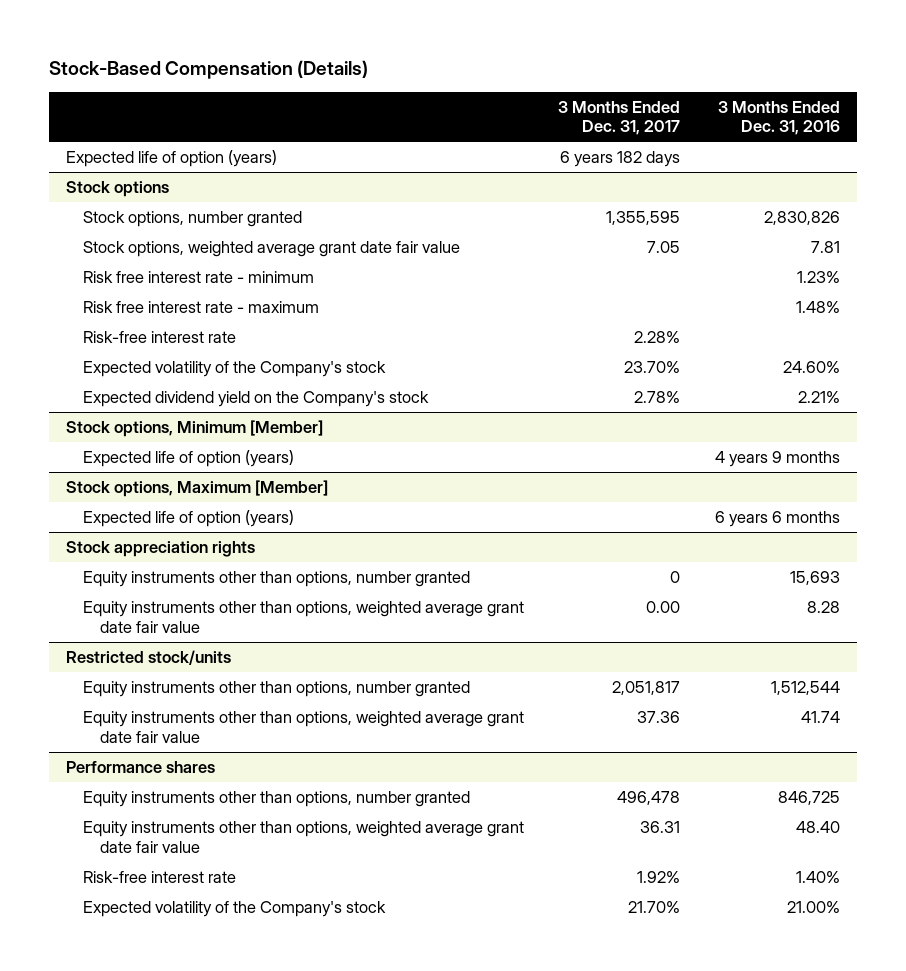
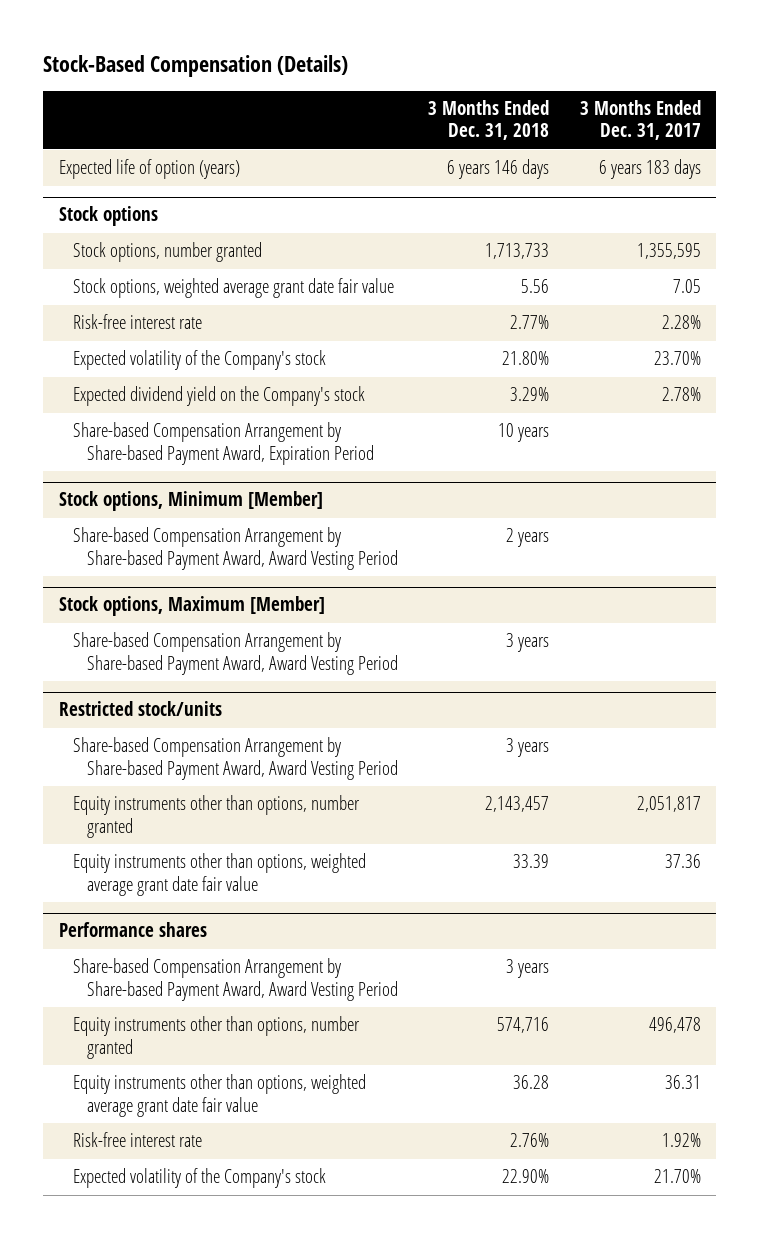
- | 3 Months Ended Dec. 31, 2017 | 3 Months Ended Dec. 31, 2016
+ | 3 Months Ended Dec. 31, 2018 | 3 Months Ended Dec. 31, 2017
- Expected life of option (years) | 6 years 182 days |
+ Expected life of option (years) | 6 years 146 days | 6 years 183 days
@ Stock options
- Risk free interest rate - minimum | | 1.23%
- Risk free interest rate - maximum | | 1.48%
+ Share-based Compensation Arrangement by Share-based Payment Award, Expiration Period | 10 years |
@ Stock options, Minimum [Member]
- Expected life of option (years) | | 4 years 9 months
+ Share-based Compensation Arrangement by Share-based Payment Award, Award Vesting Period | 2 years |
@ Stock options, Maximum [Member]
- Expected life of option (years) | | 6 years 6 months
- Stock appreciation rights
- Equity instruments other than options, number granted | 0 | 15,693
- Equity instruments other than options, weighted average grant date fair value | 0.00 | 8.28
@ Stock options, Maximum [Member]
+ Share-based Compensation Arrangement by Share-based Payment Award, Award Vesting Period | 3 years |
@ Restricted stock/units
+ Share-based Compensation Arrangement by Share-based Payment Award, Award Vesting Period | 3 years |
@ Performance shares
+ Share-based Compensation Arrangement by Share-based Payment Award, Award Vesting Period | 3 years |

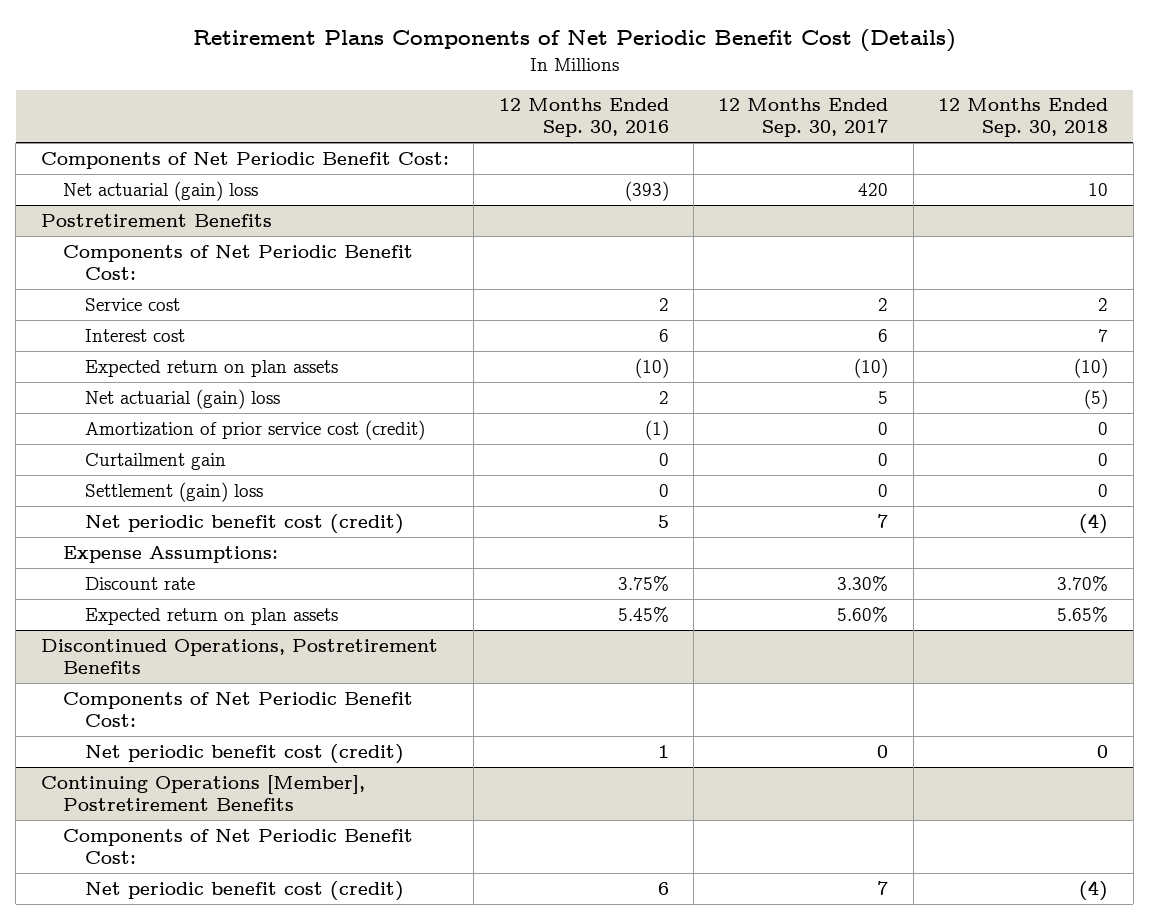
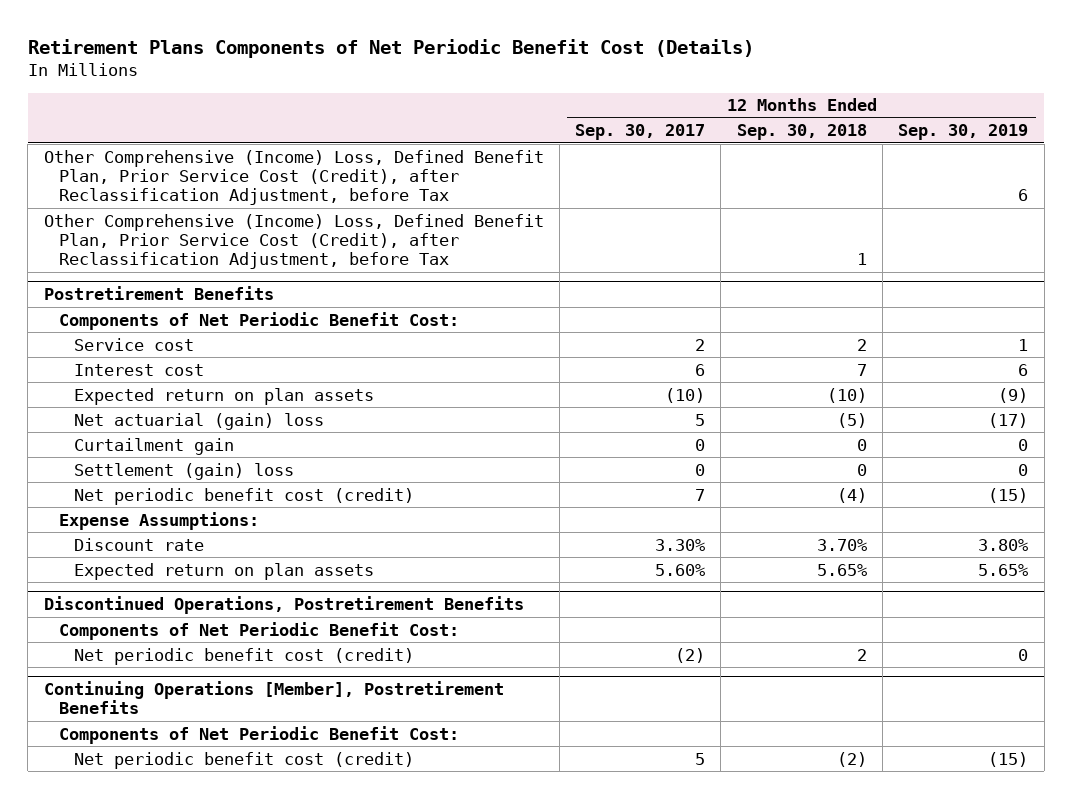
- | 12 Months Ended Sep. 30, 2016 | 12 Months Ended Sep. 30, 2017 | 12 Months Ended Sep. 30, 2018
+ | 12 Months Ended Sep. 30, 2017 | 12 Months Ended Sep. 30, 2018 | 12 Months Ended Sep. 30, 2019
- Components of Net Periodic Benefit Cost:
- Net actuarial (gain) loss | (393) | 420 | 10
+ Other Comprehensive (Income) Loss, Defined Benefit Plan, Prior Service Cost (Credit), after Reclassification Adjustment, before Tax | | | 6
+ Other Comprehensive (Income) Loss, Defined Benefit Plan, Prior Service Cost (Credit), after Reclassification Adjustment, before Tax | | 1 |
@ Postretirement Benefits
- Amortization of prior service cost (credit) | (1) | 0 | 0
@ Discontinued Operations, Postretirement Benefits
- Net periodic benefit cost (credit) | 1 | 0 | 0
+ Net periodic benefit cost (credit) | (2) | 2 | 0
@ Continuing Operations [Member], Postretirement Benefits
- Net periodic benefit cost (credit) | 6 | 7 | (4)
+ Net periodic benefit cost (credit) | 5 | (2) | (15)

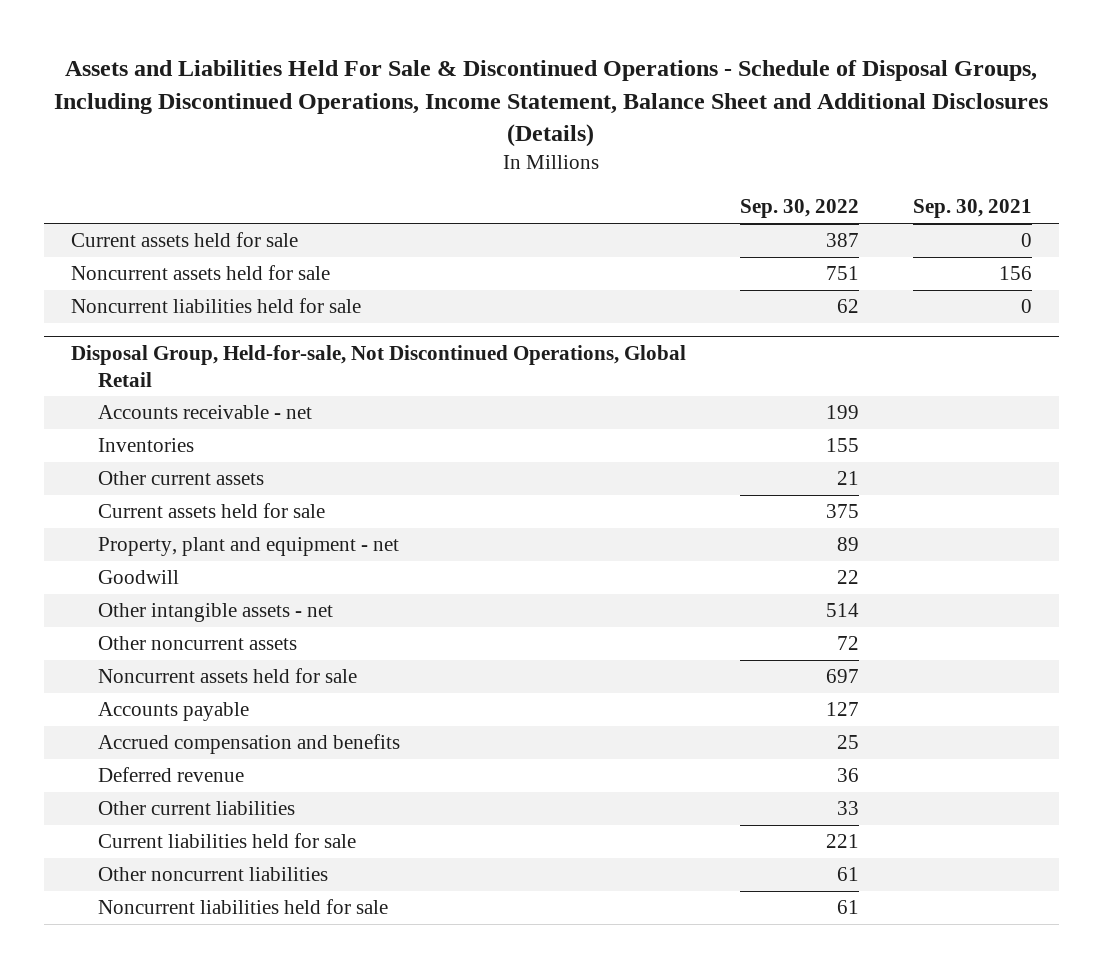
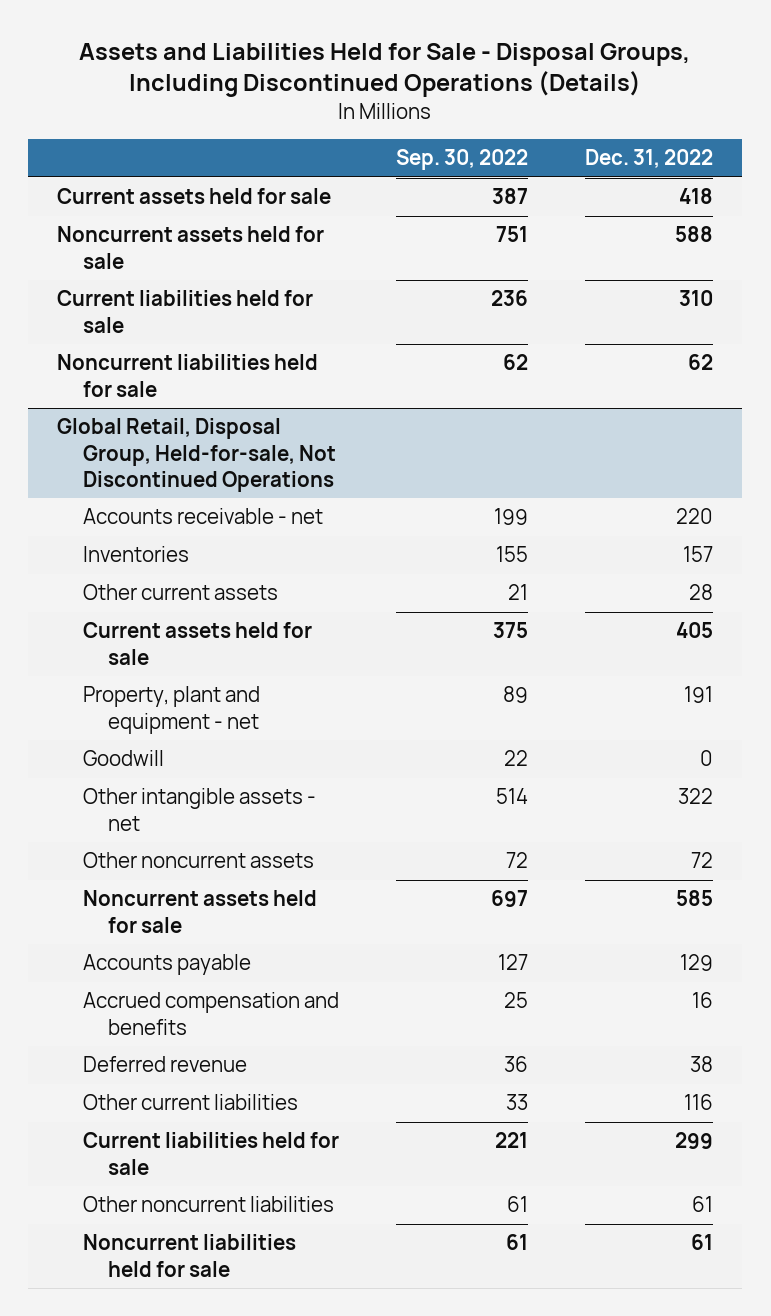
- Assets and Liabilities Held For Sale & Discontinued Operations - Schedule of Disposal Groups, Including Discontinued Operations, Income Statement, Balance Sheet and Additional Disclosures (Details)
+ Assets and Liabilities Held for Sale - Disposal Groups, Including Discontinued Operations (Details)
- | Sep. 30, 2022 | Sep. 30, 2021
+ | Sep. 30, 2022 | Dec. 31, 2022
+ Current liabilities held for sale | 236 | 310
- Disposal Group, Held-for-sale, Not Discontinued Operations, Global Retail
+ Global Retail, Disposal Group, Held-for-sale, Not Discontinued Operations

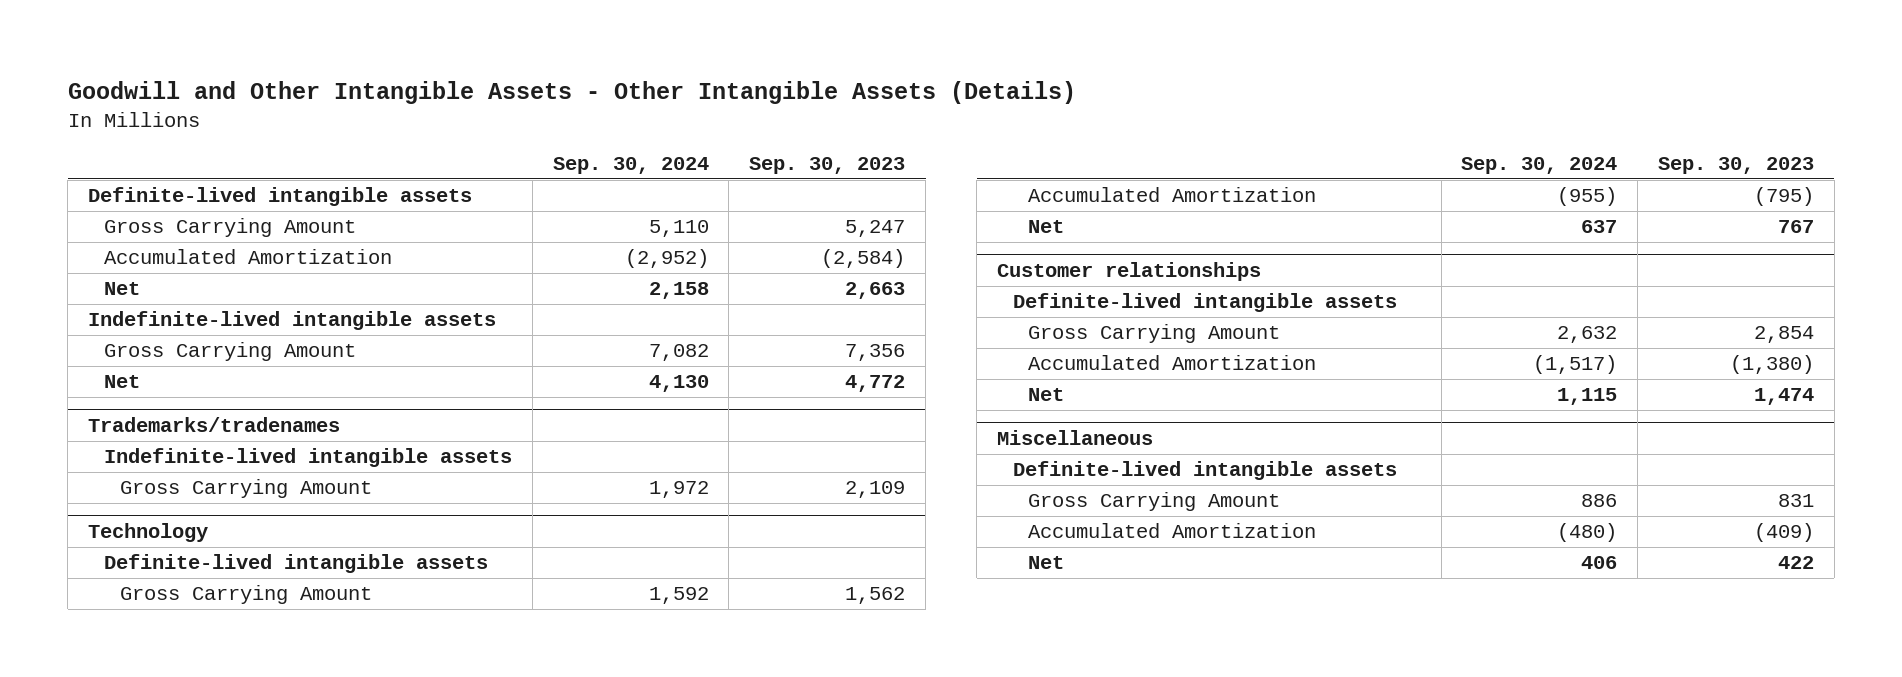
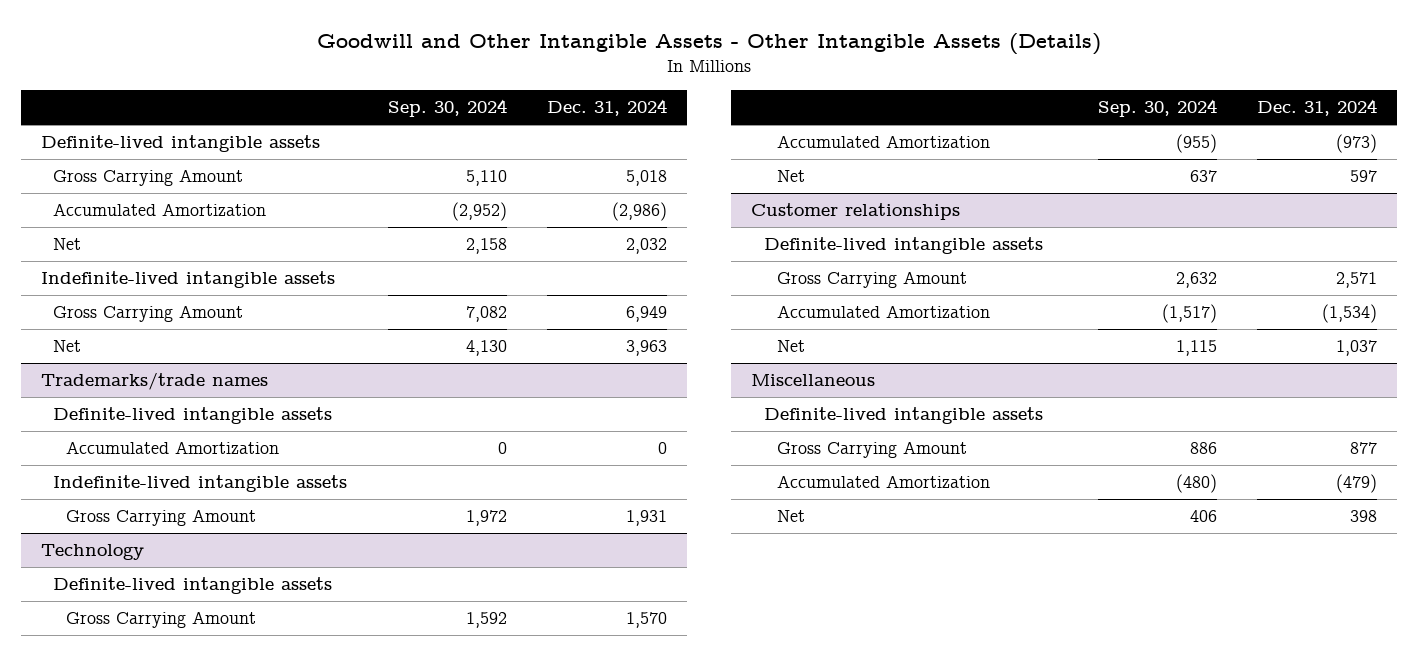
- | Sep. 30, 2024 | Sep. 30, 2023
+ | Sep. 30, 2024 | Dec. 31, 2024
- Trademarks/tradenames
+ Trademarks/trade names
+ Definite-lived intangible assets
+ Accumulated Amortization | 0 | 0

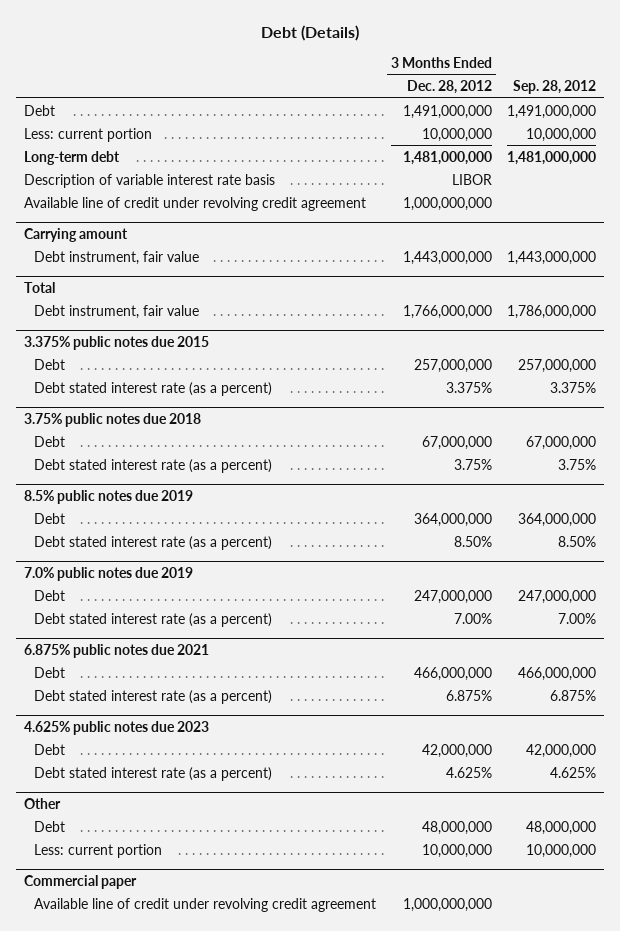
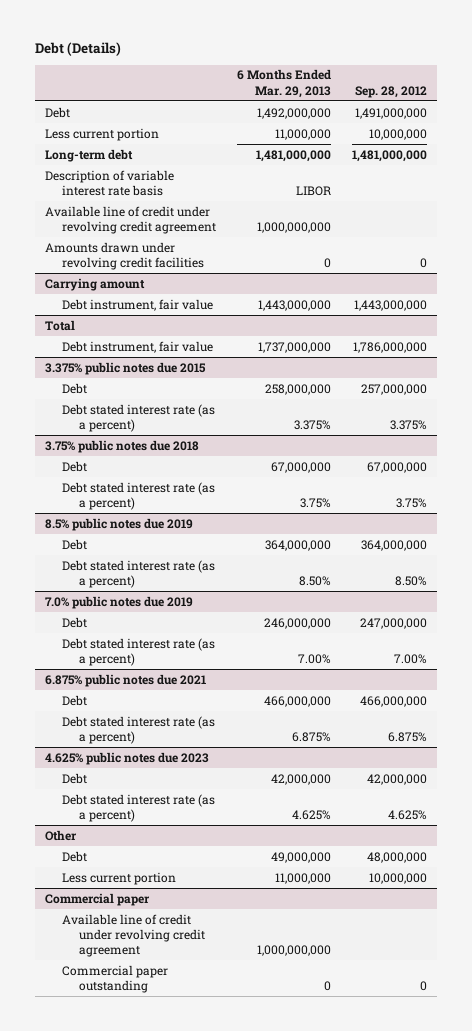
- | 3 Months Ended Dec. 28, 2012 | Sep. 28, 2012
+ | 6 Months Ended Mar. 29, 2013 | Sep. 28, 2012
- Less: current portion | 10,000,000 | 10,000,000
+ Less current portion | 11,000,000 | 10,000,000
+ Amounts drawn under revolving credit facilities | 0 | 0
@ Other
- Less: current portion | 10,000,000 | 10,000,000
+ Less current portion | 11,000,000 | 10,000,000
@ Commercial paper
+ Commercial paper outstanding | 0 | 0

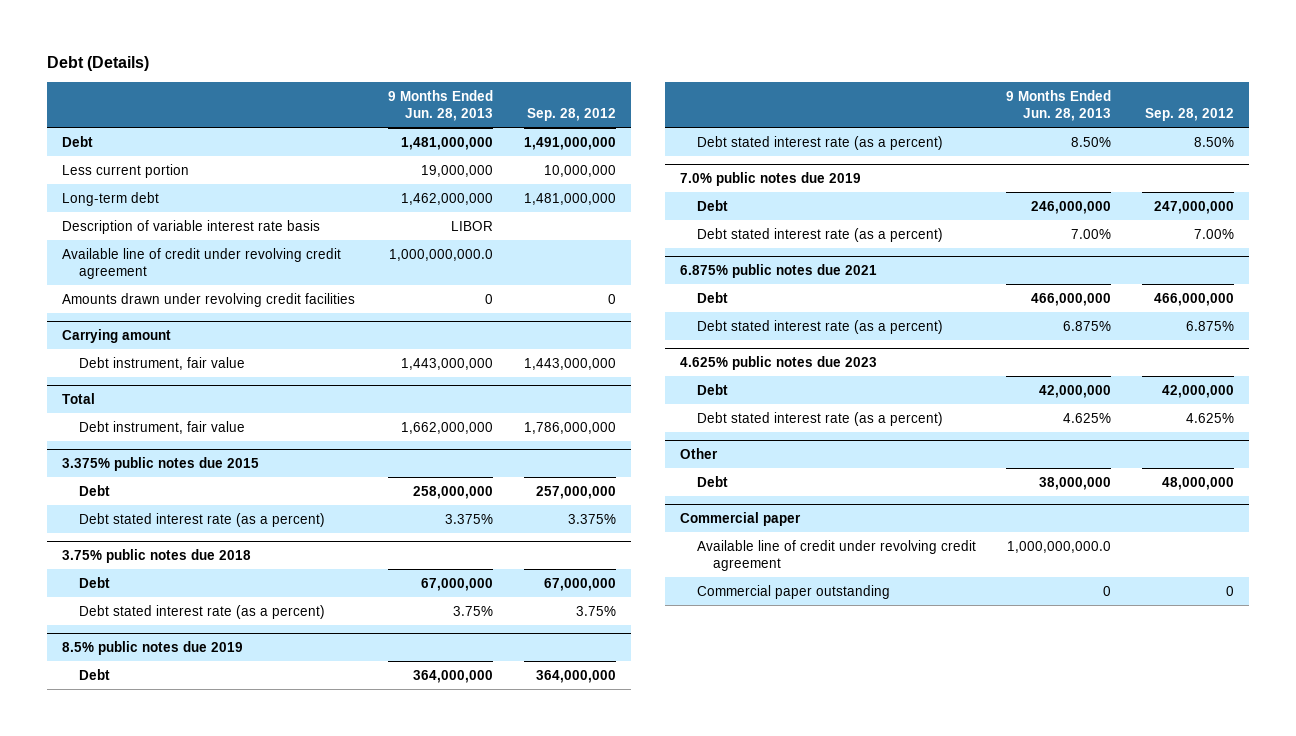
- | 6 Months Ended Mar. 29, 2013 | Sep. 28, 2012
+ | 9 Months Ended Jun. 28, 2013 | Sep. 28, 2012
@ Other
- Less current portion | 11,000,000 | 10,000,000

